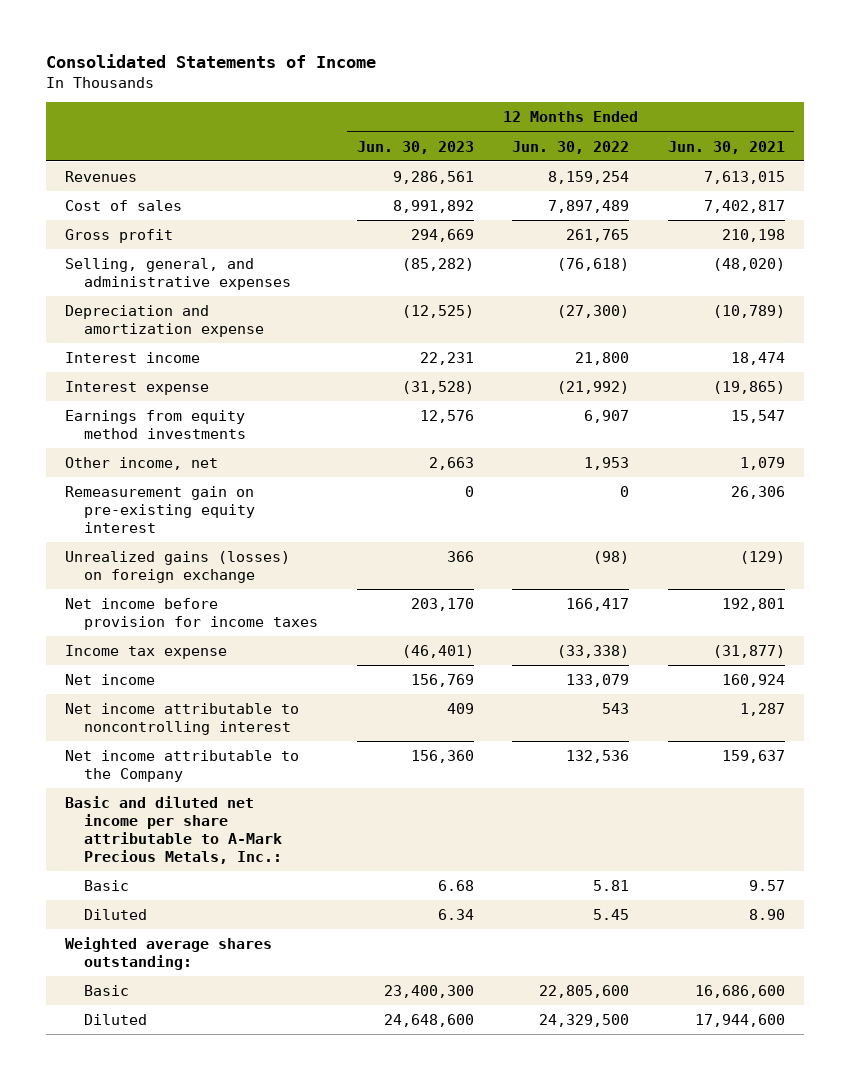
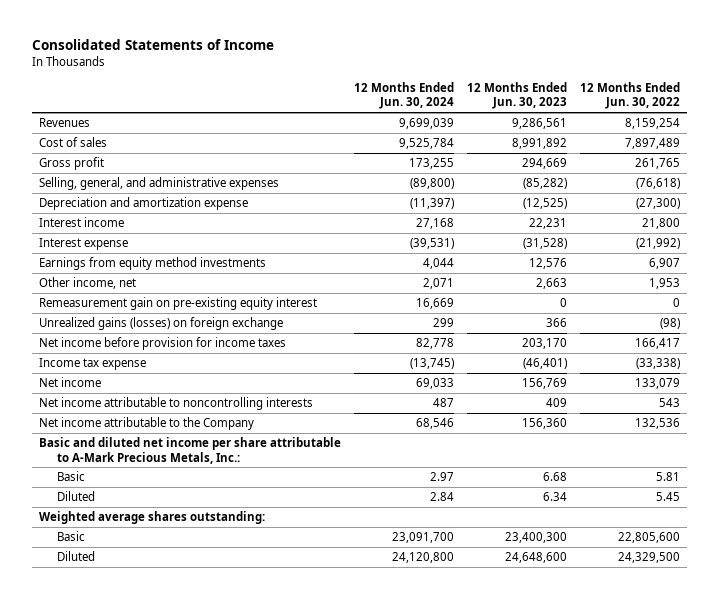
- | 12 Months Ended Jun. 30, 2023 | 12 Months Ended Jun. 30, 2022 | 12 Months Ended Jun. 30, 2021
+ | 12 Months Ended Jun. 30, 2024 | 12 Months Ended Jun. 30, 2023 | 12 Months Ended Jun. 30, 2022
- Net income attributable to noncontrolling interest | 409 | 543 | 1,287
+ Net income attributable to noncontrolling interests | 487 | 409 | 543

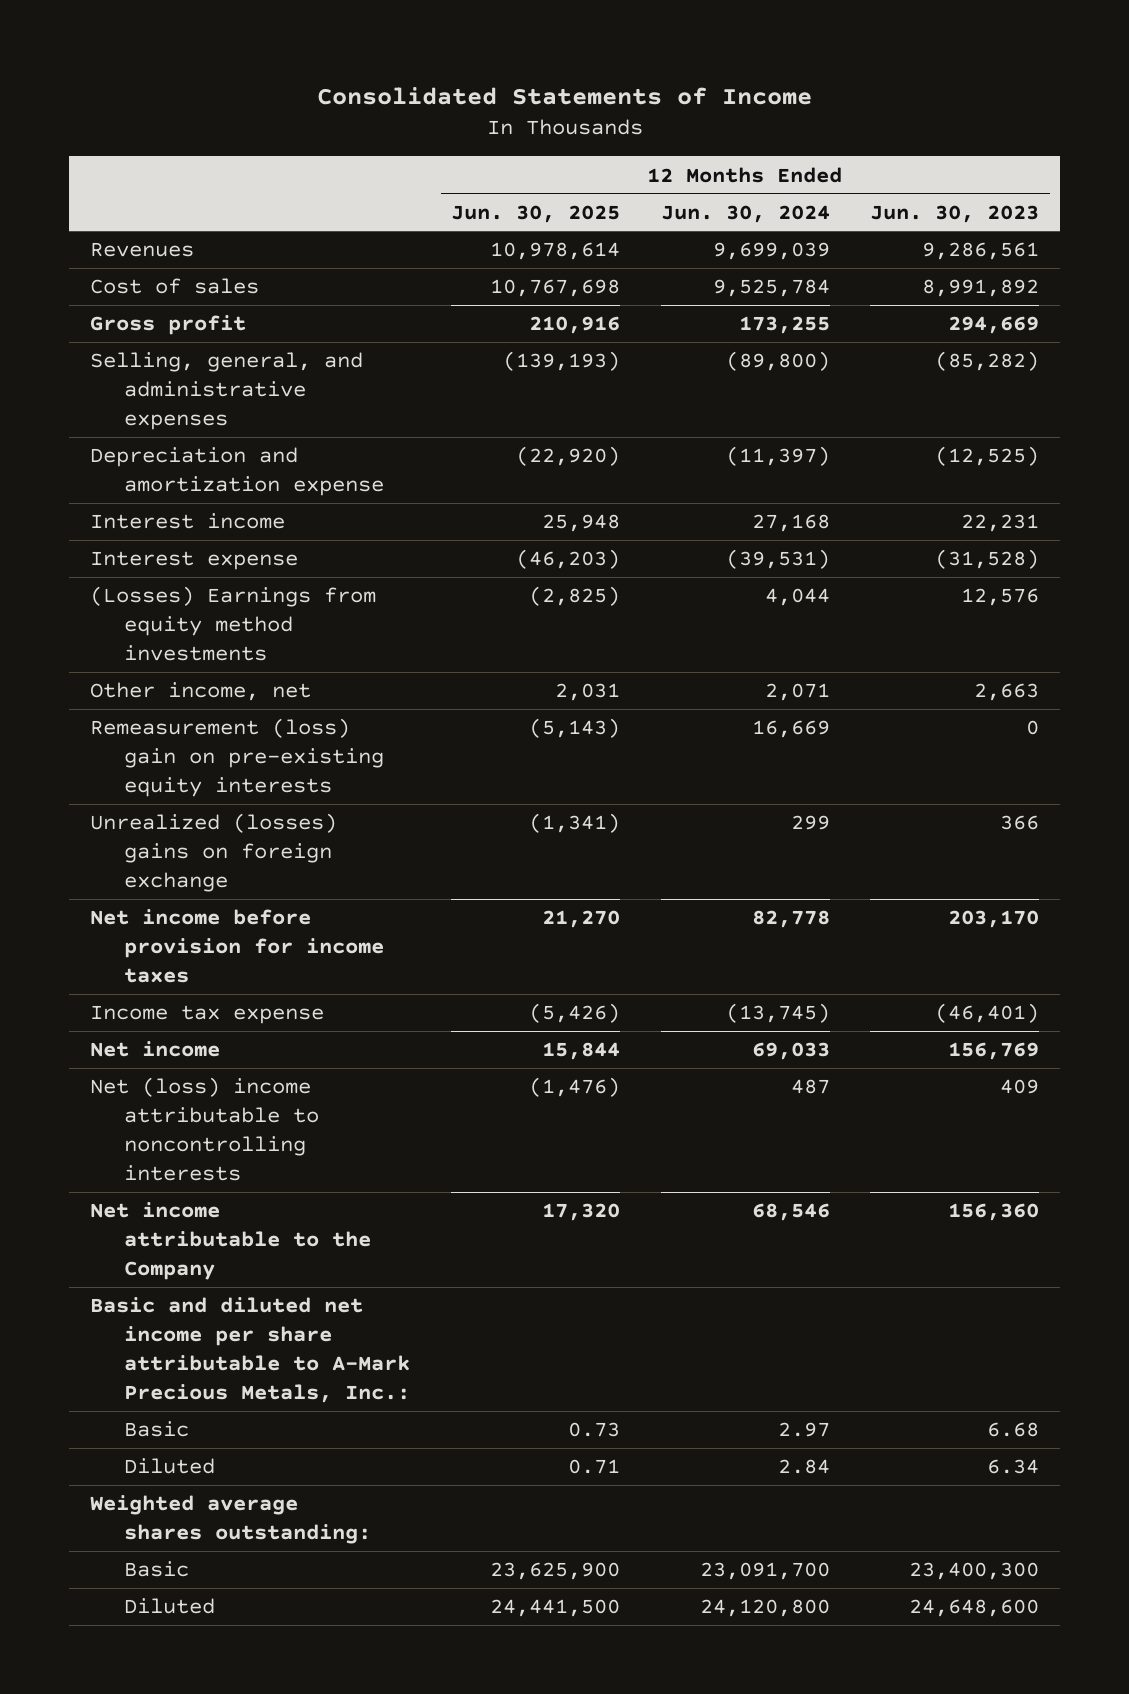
- | 12 Months Ended Jun. 30, 2024 | 12 Months Ended Jun. 30, 2023 | 12 Months Ended Jun. 30, 2022
+ | 12 Months Ended Jun. 30, 2025 | 12 Months Ended Jun. 30, 2024 | 12 Months Ended Jun. 30, 2023
- Earnings from equity method investments | 4,044 | 12,576 | 6,907
+ (Losses) Earnings from equity method investments | (2,825) | 4,044 | 12,576
- Remeasurement gain on pre-existing equity interest | 16,669 | 0 | 0
- Unrealized gains (losses) on foreign exchange | 299 | 366 | (98)
+ Remeasurement (loss) gain on pre-existing equity interests | (5,143) | 16,669 | 0
+ Unrealized (losses) gains on foreign exchange | (1,341) | 299 | 366
- Net income attributable to noncontrolling interests | 487 | 409 | 543
+ Net (loss) income attributable to noncontrolling interests | (1,476) | 487 | 409

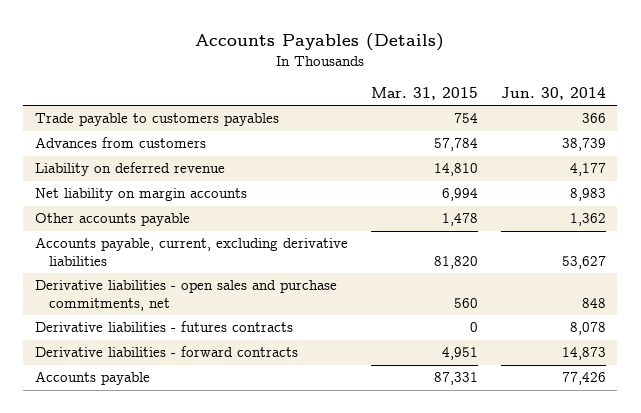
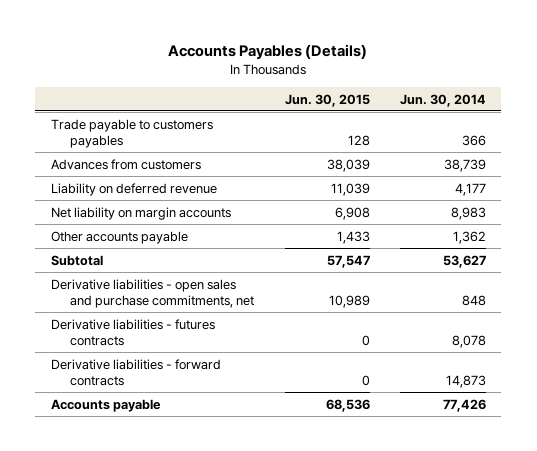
- | Mar. 31, 2015 | Jun. 30, 2014
+ | Jun. 30, 2015 | Jun. 30, 2014
- Accounts payable, current, excluding derivative liabilities | 81,820 | 53,627
+ Subtotal | 57,547 | 53,627

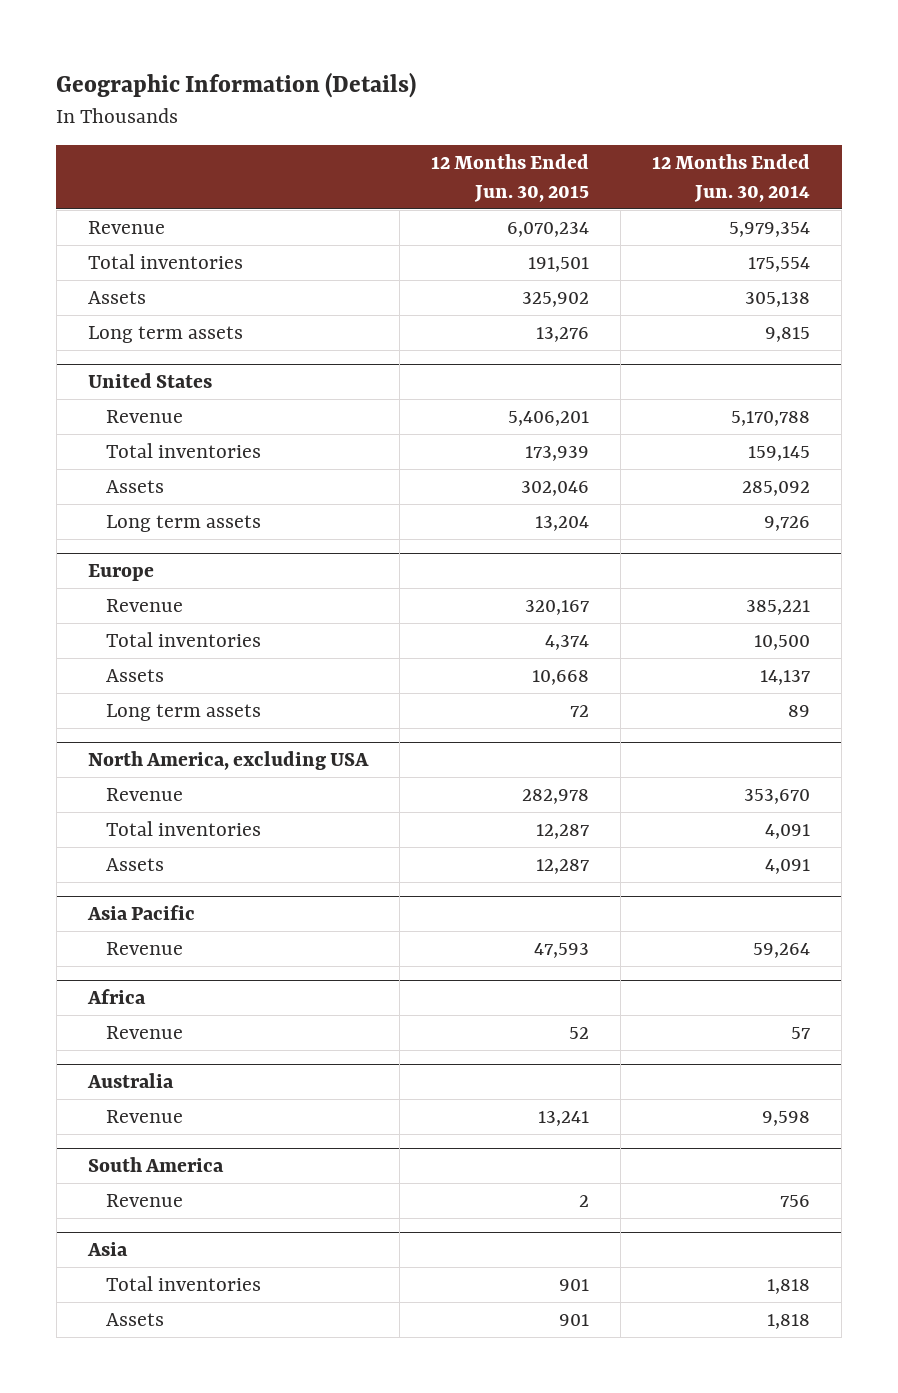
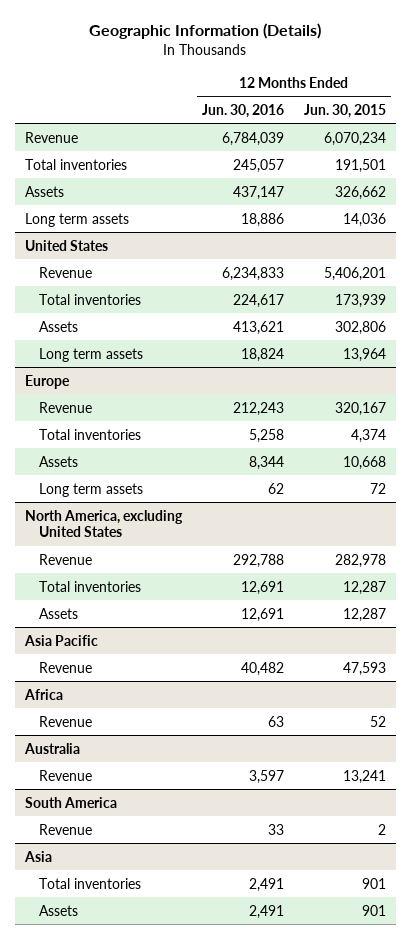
- | 12 Months Ended Jun. 30, 2015 | 12 Months Ended Jun. 30, 2014
+ | 12 Months Ended Jun. 30, 2016 | 12 Months Ended Jun. 30, 2015
- Assets | 325,902 | 305,138
- Long term assets | 13,276 | 9,815
+ Assets | 437,147 | 326,662
+ Long term assets | 18,886 | 14,036
@ United States
- Assets | 302,046 | 285,092
- Long term assets | 13,204 | 9,726
+ Assets | 413,621 | 302,806
+ Long term assets | 18,824 | 13,964
- North America, excluding USA
+ North America, excluding United States

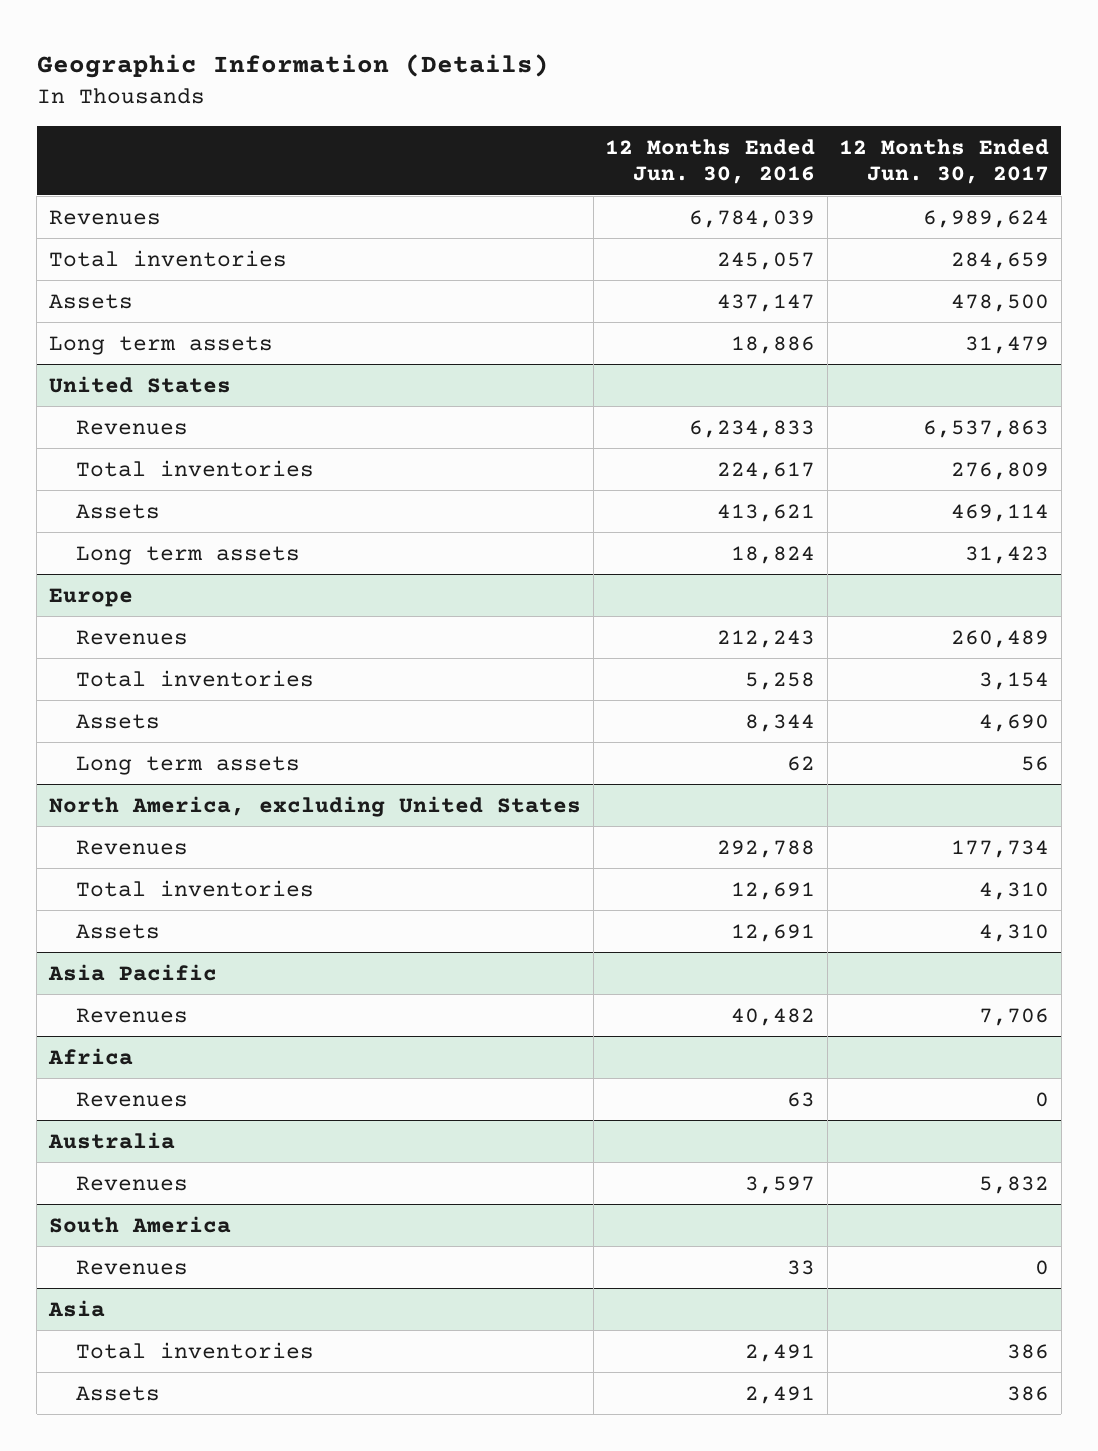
- | 12 Months Ended Jun. 30, 2016 | 12 Months Ended Jun. 30, 2015
+ | 12 Months Ended Jun. 30, 2016 | 12 Months Ended Jun. 30, 2017
- Revenue | 6,784,039 | 6,070,234
+ Revenues | 6,784,039 | 6,989,624
@ United States
- Revenue | 6,234,833 | 5,406,201
+ Revenues | 6,234,833 | 6,537,863
@ Europe
- Revenue | 212,243 | 320,167
+ Revenues | 212,243 | 260,489
@ North America, excluding United States
- Revenue | 292,788 | 282,978
+ Revenues | 292,788 | 177,734
@ Asia Pacific
- Revenue | 40,482 | 47,593
+ Revenues | 40,482 | 7,706
@ Africa
- Revenue | 63 | 52
+ Revenues | 63 | 0
@ Australia
- Revenue | 3,597 | 13,241
+ Revenues | 3,597 | 5,832
@ South America
- Revenue | 33 | 2
+ Revenues | 33 | 0

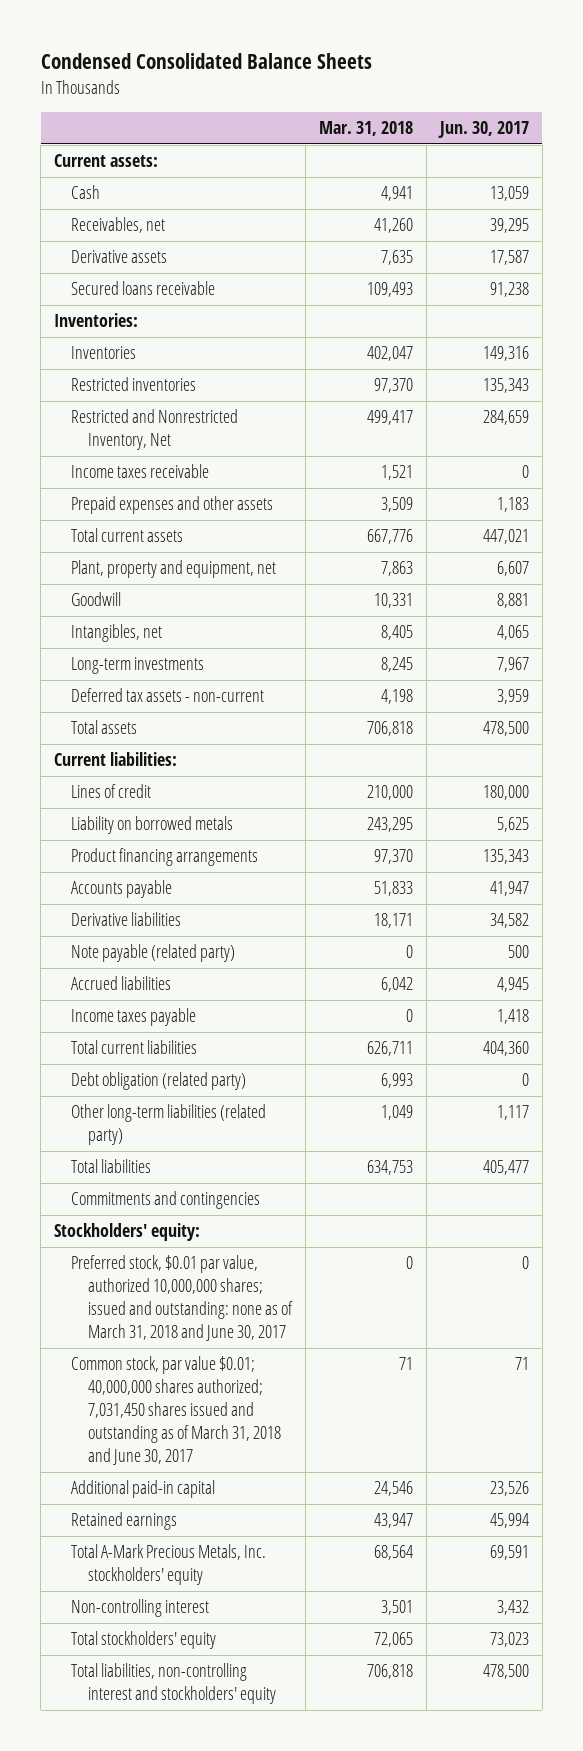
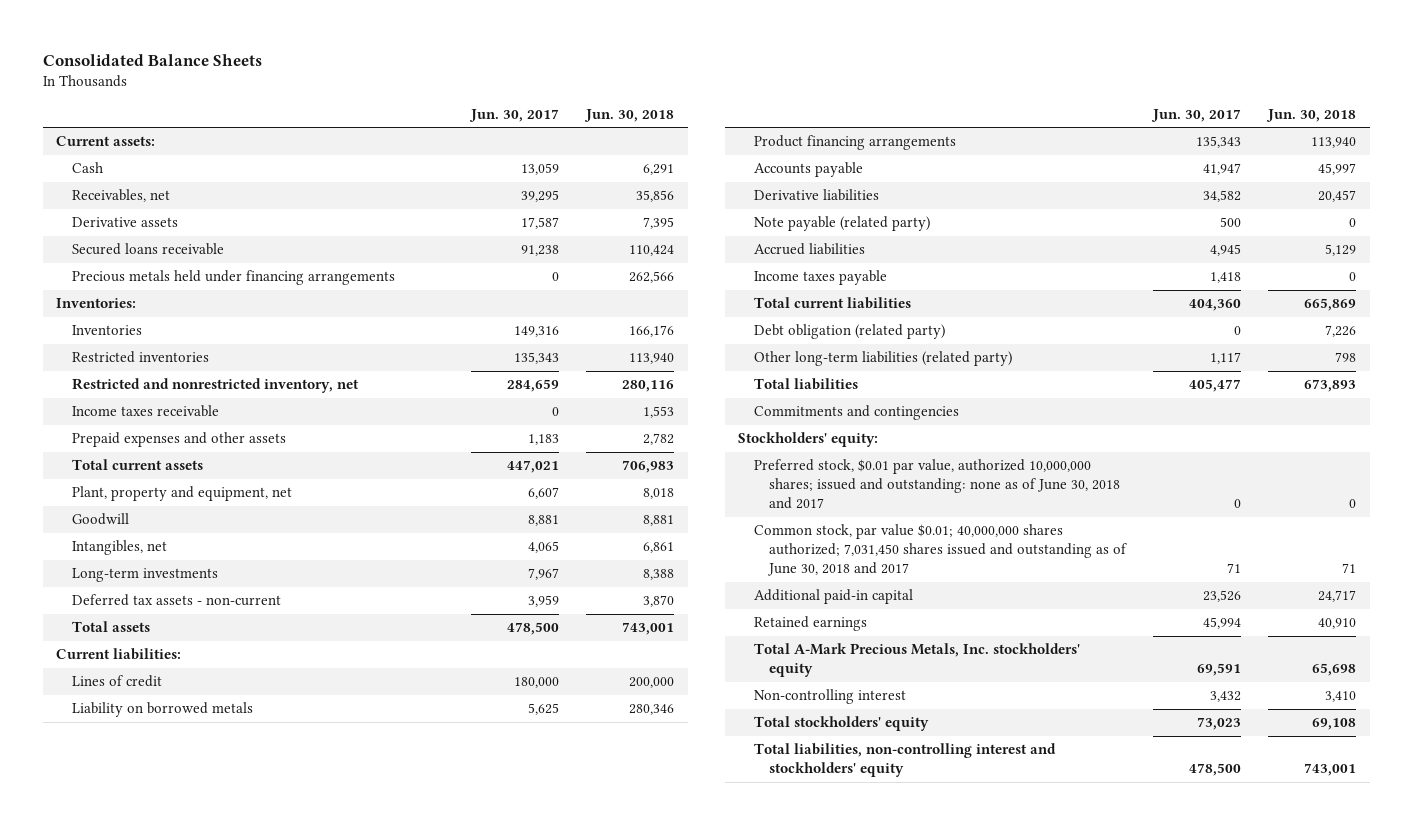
- Condensed Consolidated Balance Sheets
+ Consolidated Balance Sheets
- | Mar. 31, 2018 | Jun. 30, 2017
+ | Jun. 30, 2017 | Jun. 30, 2018
+ Precious metals held under financing arrangements | 0 | 262,566
- Restricted and Nonrestricted Inventory, Net | 499,417 | 284,659
+ Restricted and nonrestricted inventory, net | 284,659 | 280,116
- Preferred stock, $0.01 par value, authorized 10,000,000 shares; issued and outstanding: none as of March 31, 2018 and June 30, 2017 | 0 | 0
- Common stock, par value $0.01; 40,000,000 shares authorized; 7,031,450 shares issued and outstanding as of March 31, 2018 and June 30, 2017 | 71 | 71
+ Preferred stock, $0.01 par value, authorized 10,000,000 shares; issued and outstanding: none as of June 30, 2018 and 2017 | 0 | 0
+ Common stock, par value $0.01; 40,000,000 shares authorized; 7,031,450 shares issued and outstanding as of June 30, 2018 and 2017 | 71 | 71

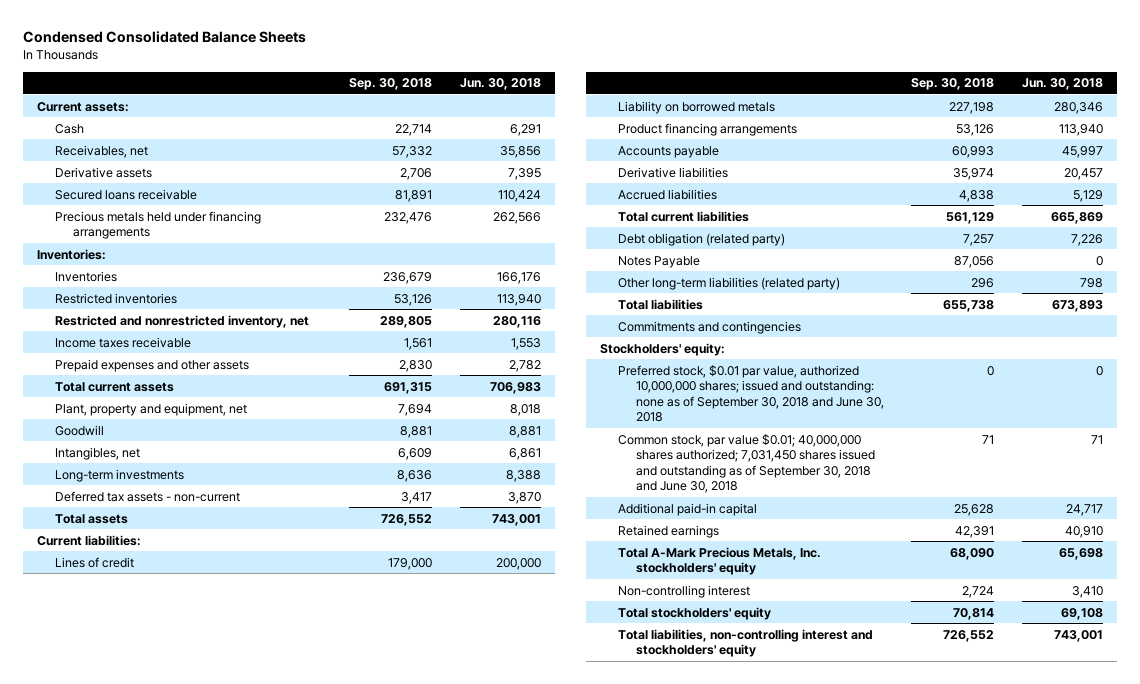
- Consolidated Balance Sheets
+ Condensed Consolidated Balance Sheets
- | Jun. 30, 2017 | Jun. 30, 2018
+ | Sep. 30, 2018 | Jun. 30, 2018
- Note payable (related party) | 500 | 0
- Income taxes payable | 1,418 | 0
+ Notes Payable | 87,056 | 0
- Preferred stock, $0.01 par value, authorized 10,000,000 shares; issued and outstanding: none as of June 30, 2018 and 2017 | 0 | 0
- Common stock, par value $0.01; 40,000,000 shares authorized; 7,031,450 shares issued and outstanding as of June 30, 2018 and 2017 | 71 | 71
+ Preferred stock, $0.01 par value, authorized 10,000,000 shares; issued and outstanding: none as of September 30, 2018 and June 30, 2018 | 0 | 0
+ Common stock, par value $0.01; 40,000,000 shares authorized; 7,031,450 shares issued and outstanding as of September 30, 2018 and June 30, 2018 | 71 | 71

